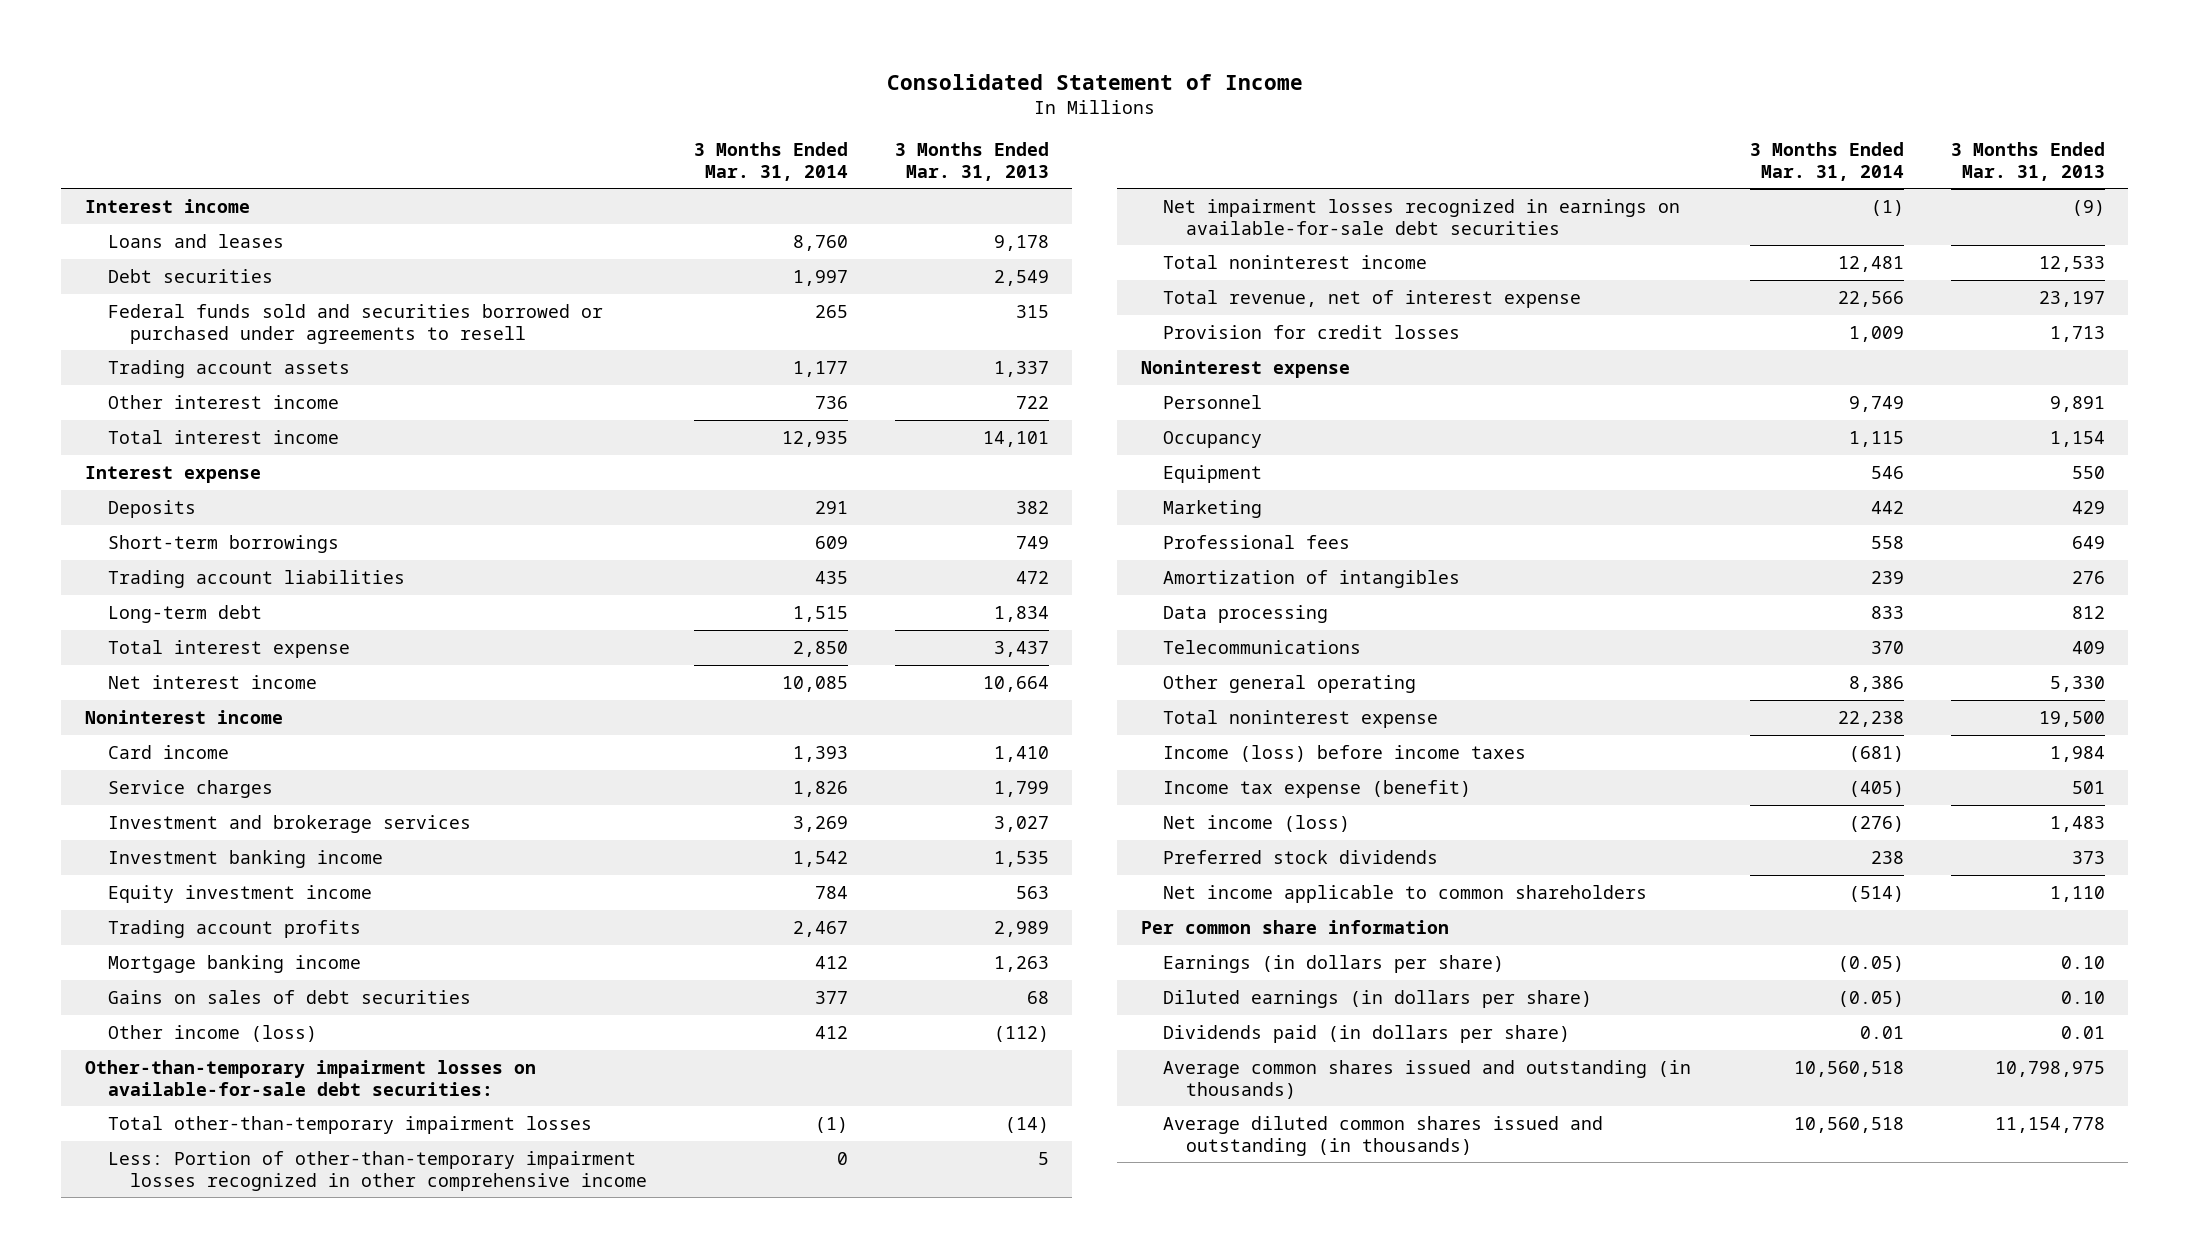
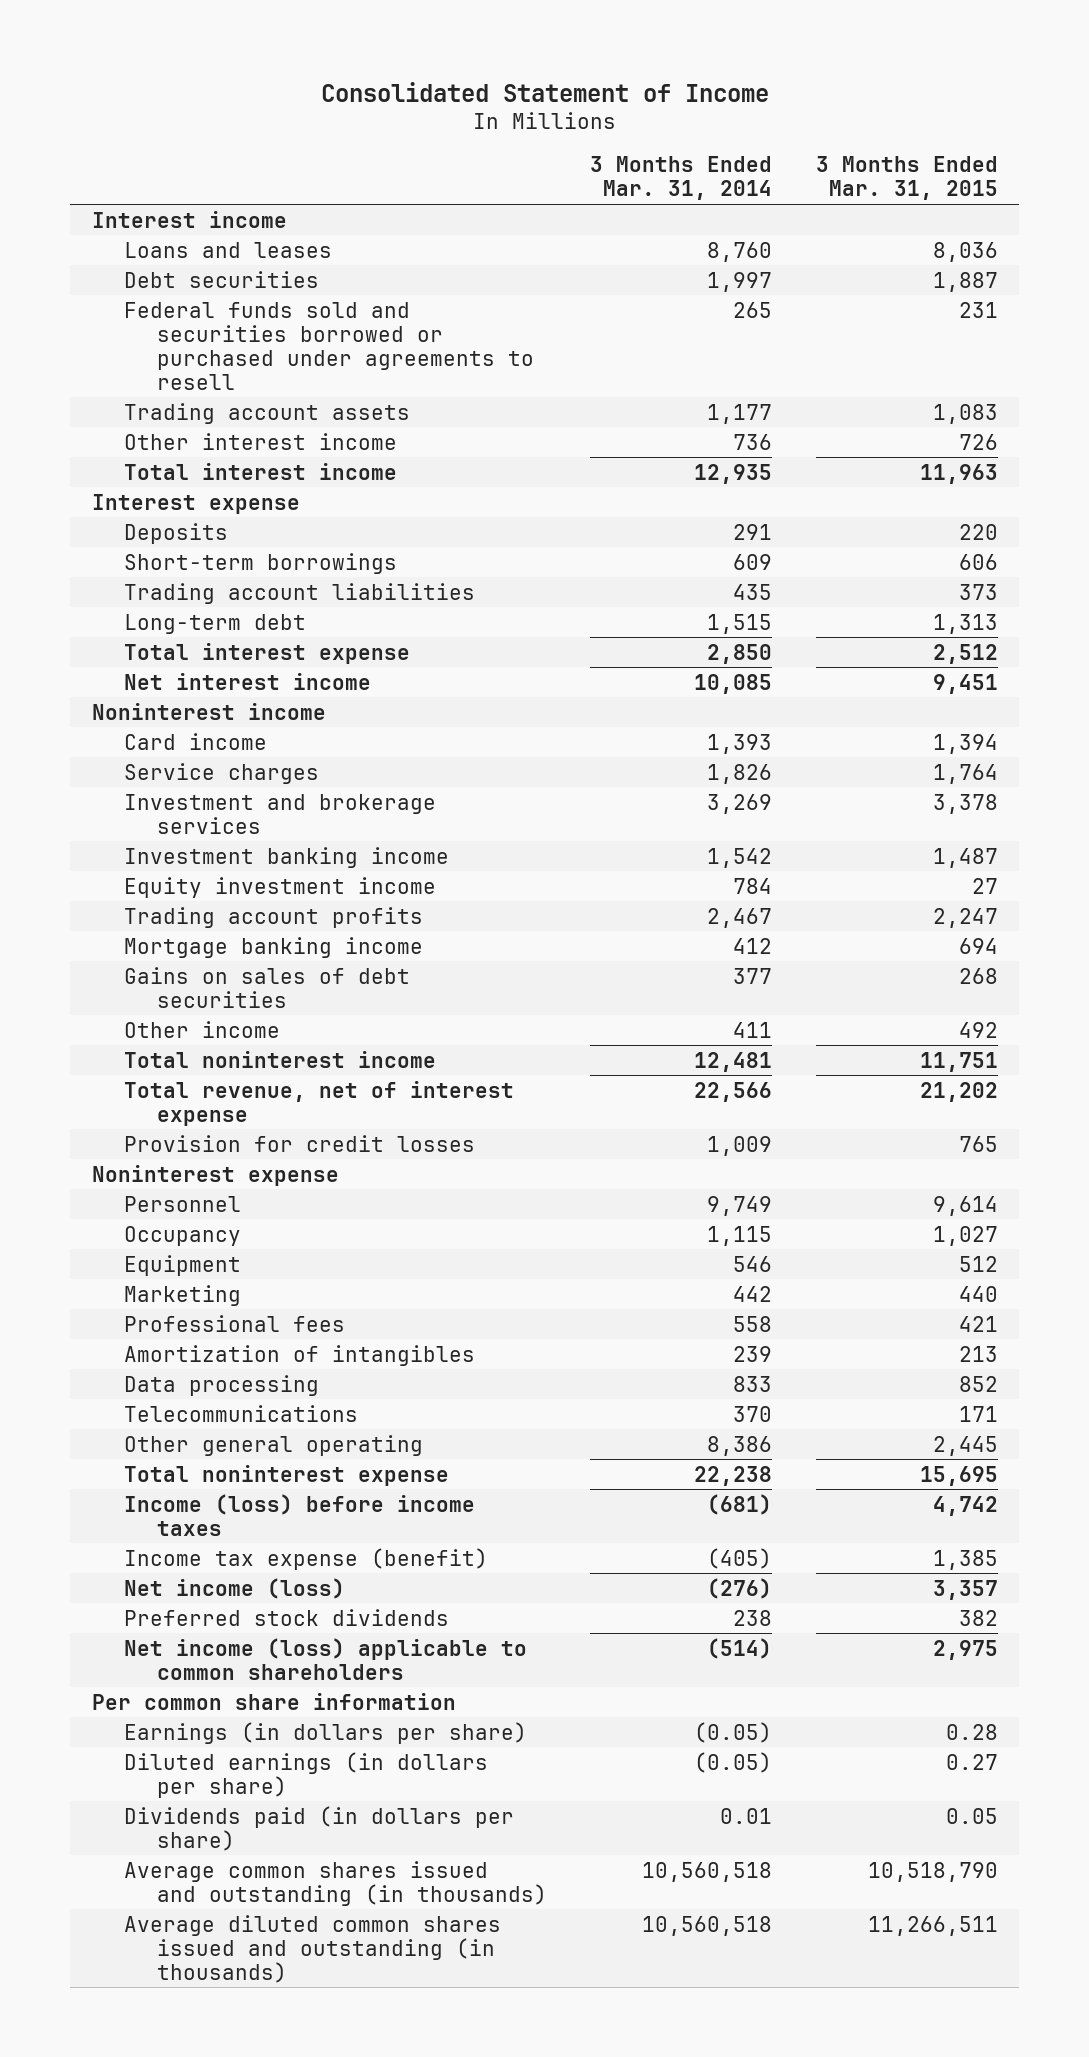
- | 3 Months Ended Mar. 31, 2014 | 3 Months Ended Mar. 31, 2013
+ | 3 Months Ended Mar. 31, 2014 | 3 Months Ended Mar. 31, 2015
- Other income (loss) | 412 | (112)
- Other-than-temporary impairment losses on available-for-sale debt securities:
- Total other-than-temporary impairment losses | (1) | (14)
- Less: Portion of other-than-temporary impairment losses recognized in other comprehensive income | 0 | 5
- Net impairment losses recognized in earnings on available-for-sale debt securities | (1) | (9)
+ Other income | 411 | 492
- Net income applicable to common shareholders | (514) | 1,110
+ Net income (loss) applicable to common shareholders | (514) | 2,975

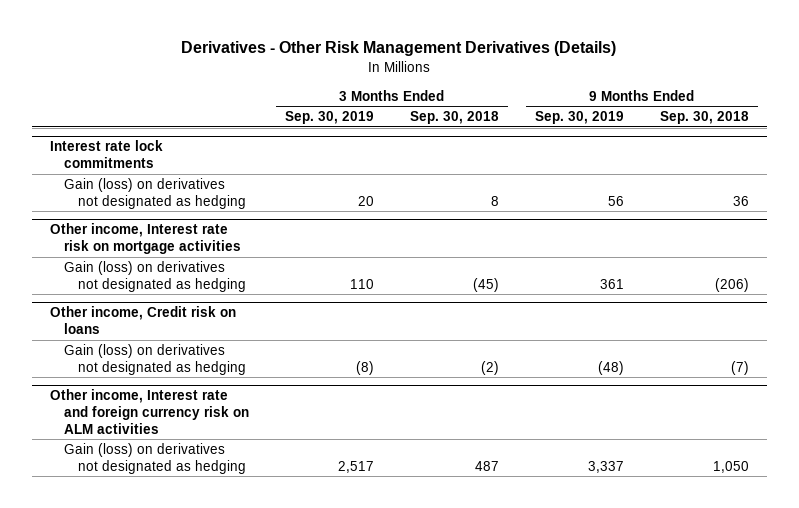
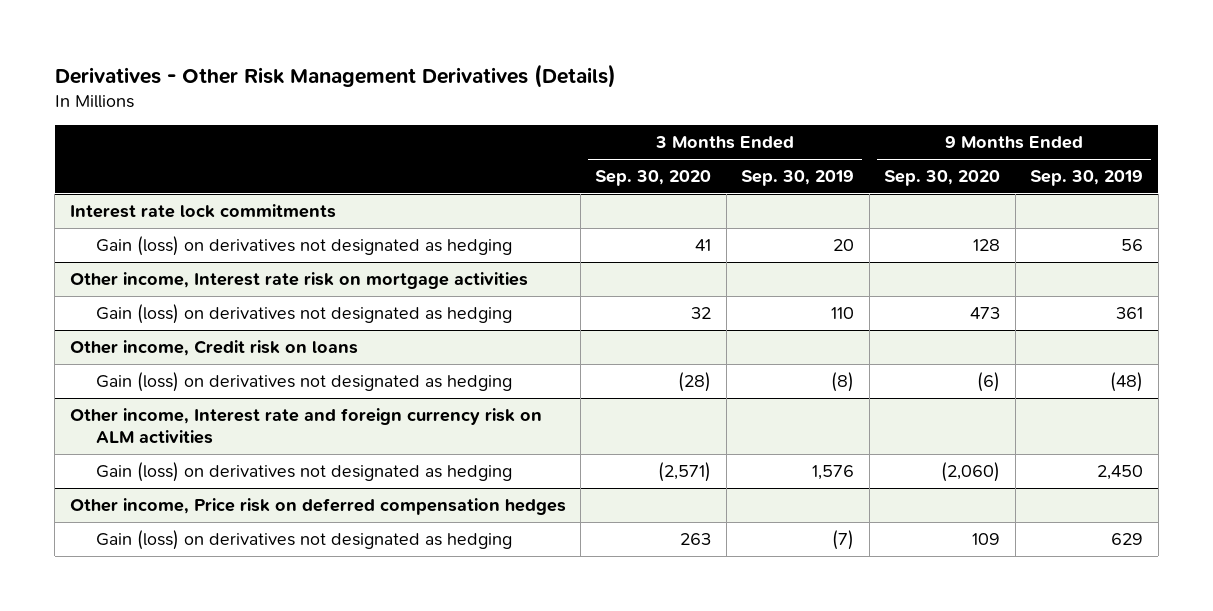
- | 3 Months Ended Sep. 30, 2019 | 3 Months Ended Sep. 30, 2018 | 9 Months Ended Sep. 30, 2019 | 9 Months Ended Sep. 30, 2018
+ | 3 Months Ended Sep. 30, 2020 | 3 Months Ended Sep. 30, 2019 | 9 Months Ended Sep. 30, 2020 | 9 Months Ended Sep. 30, 2019
@ Other income, Interest rate and foreign currency risk on ALM activities
- Gain (loss) on derivatives not designated as hedging | 2,517 | 487 | 3,337 | 1,050
+ Gain (loss) on derivatives not designated as hedging | (2,571) | 1,576 | (2,060) | 2,450
+ Other income, Price risk on deferred compensation hedges
+ Gain (loss) on derivatives not designated as hedging | 263 | (7) | 109 | 629

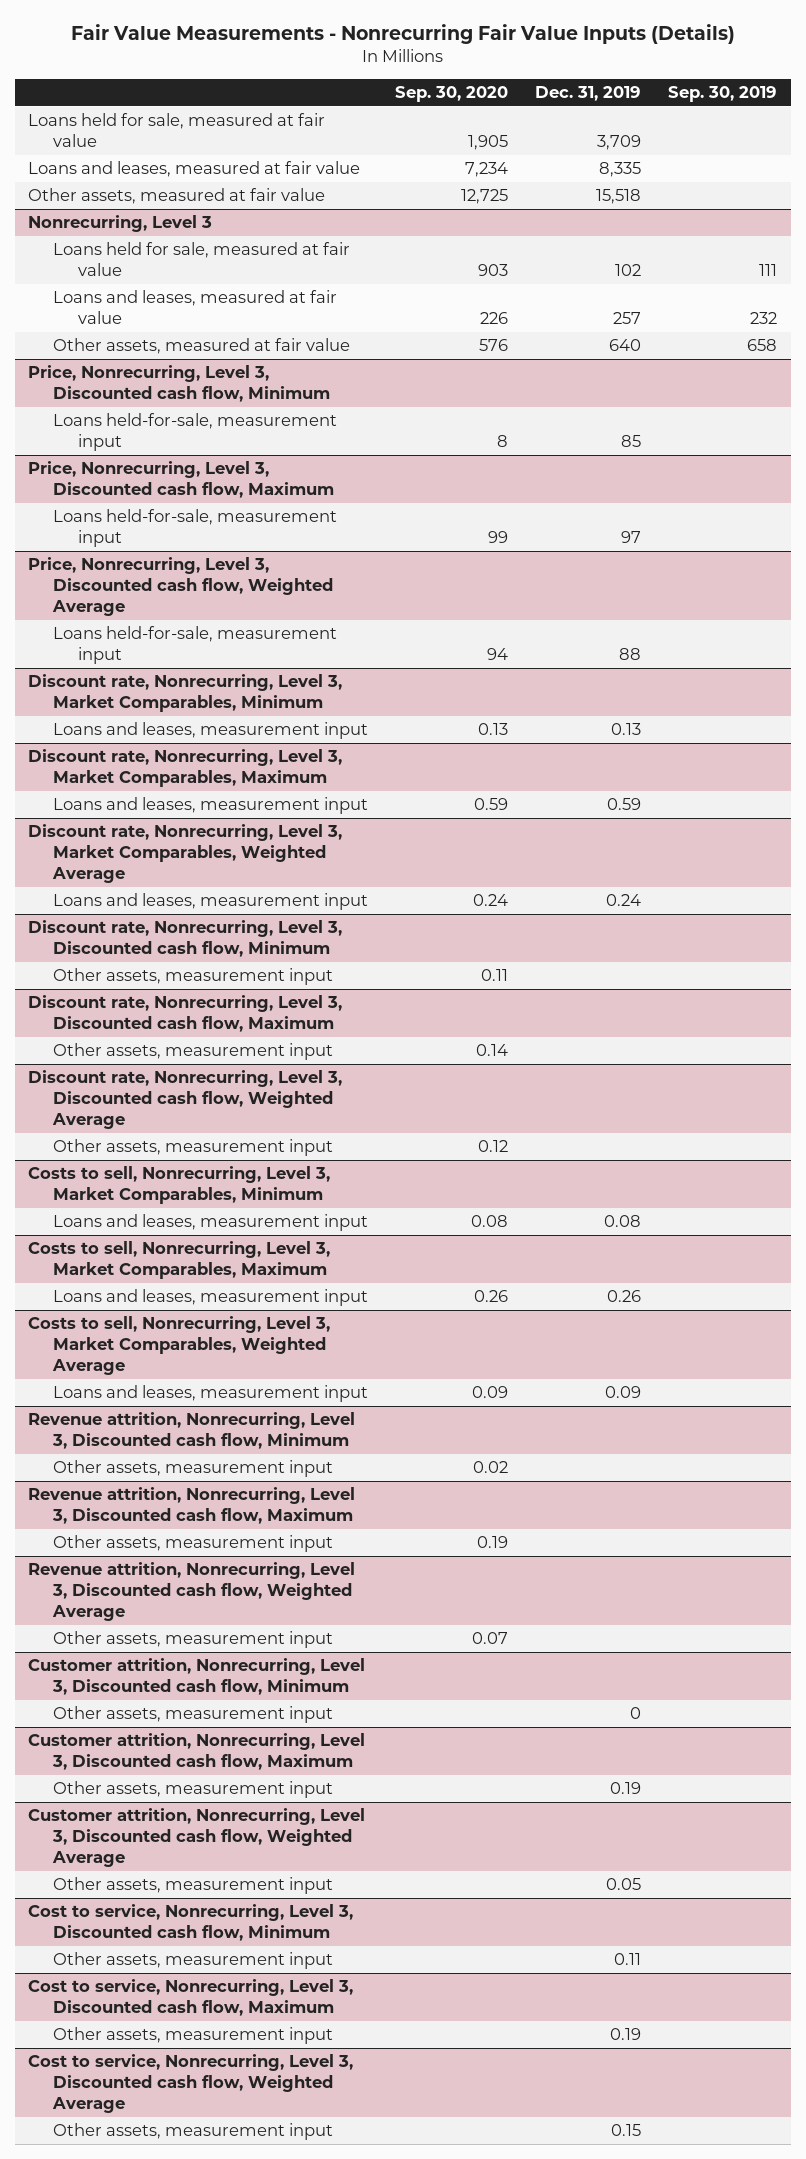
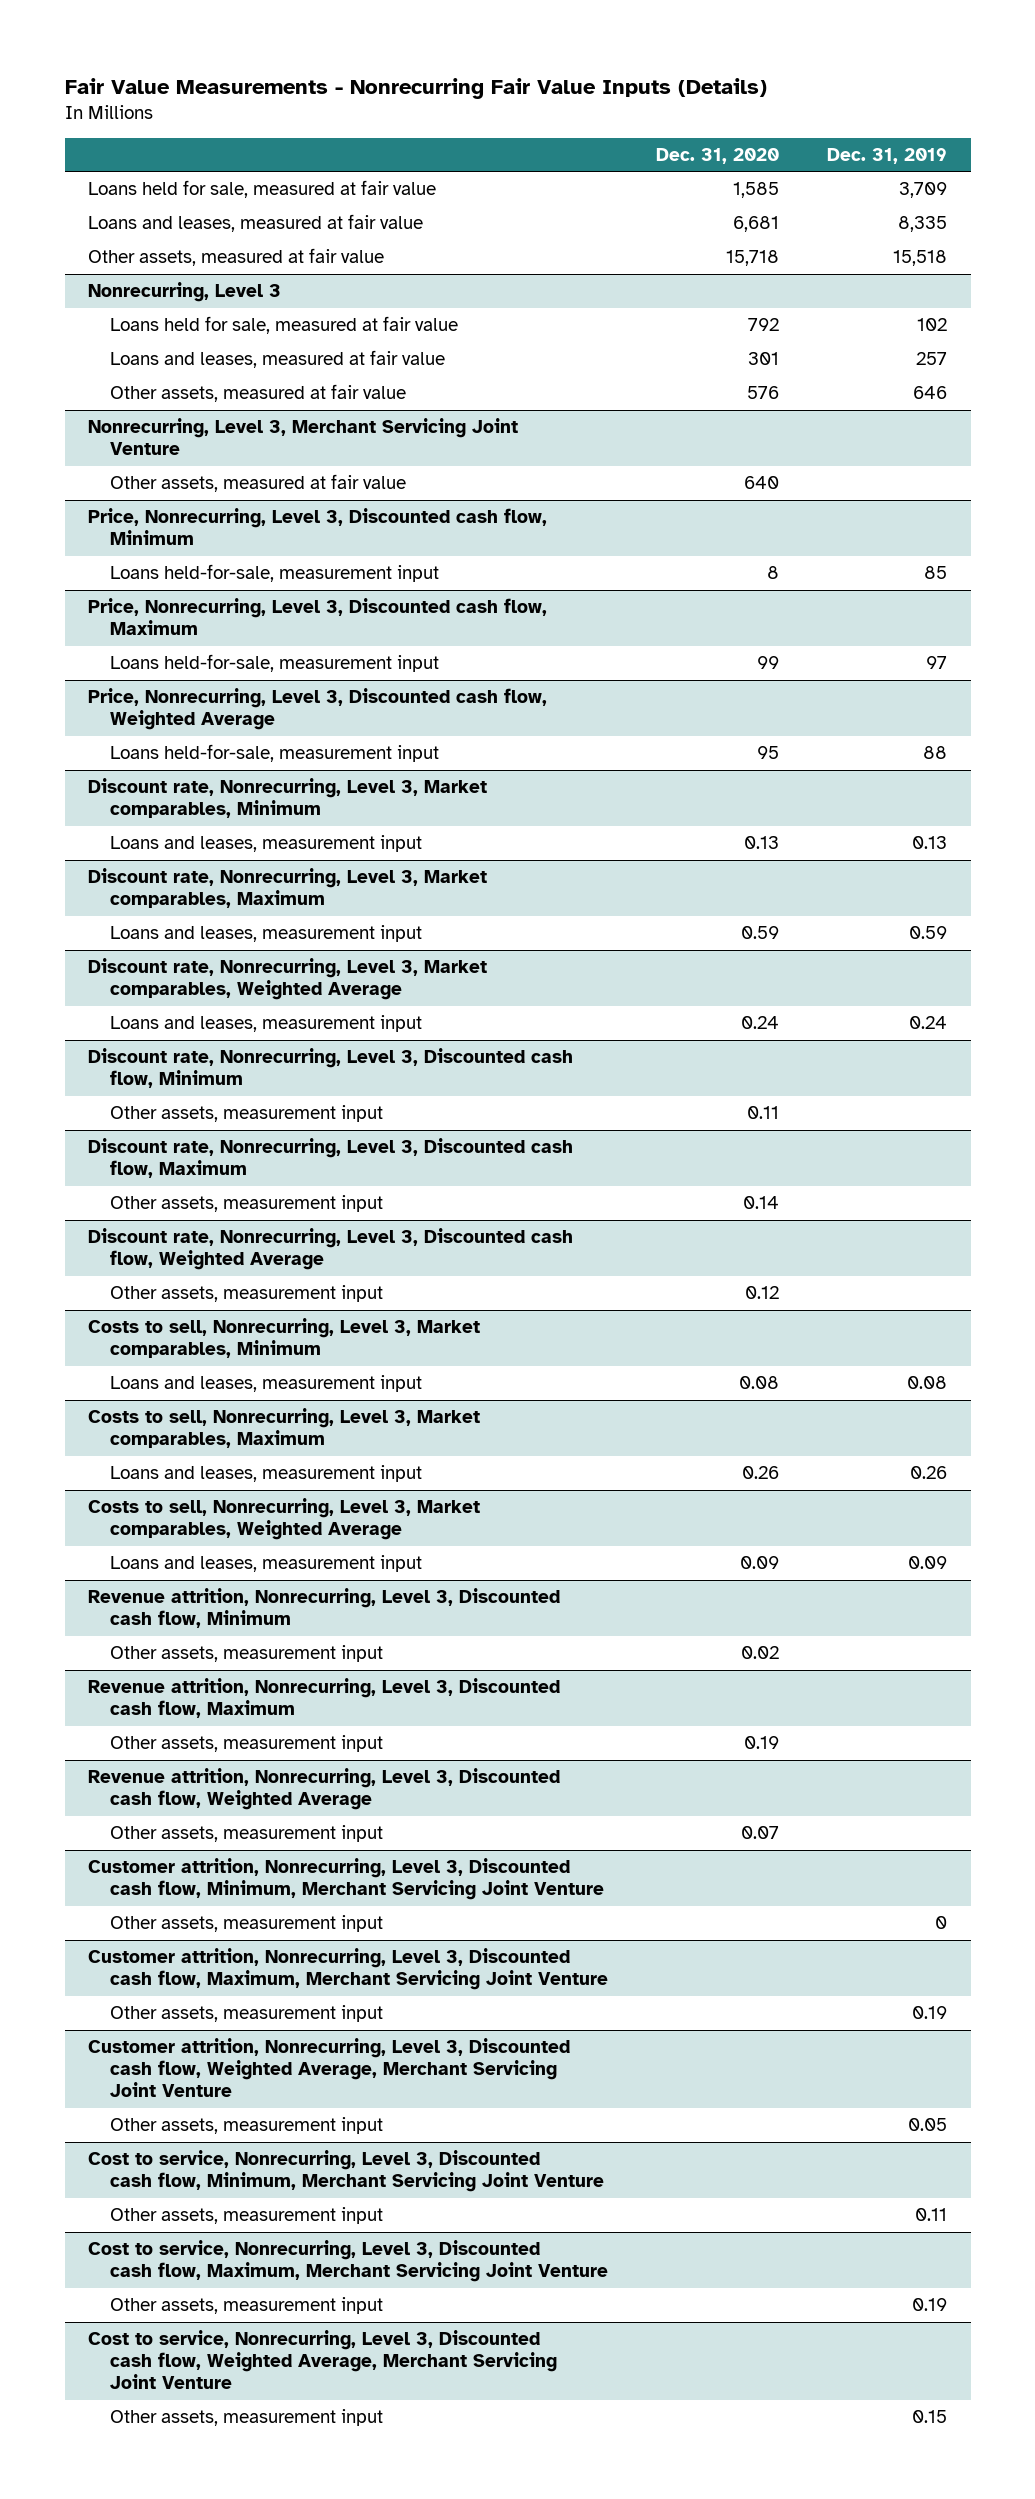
- | Sep. 30, 2020 | Dec. 31, 2019 | Sep. 30, 2019
+ | Dec. 31, 2020 | Dec. 31, 2019
@ Nonrecurring, Level 3
- Other assets, measured at fair value | 576 | 640 | 658
+ Other assets, measured at fair value | 576 | 646
+ Nonrecurring, Level 3, Merchant Servicing Joint Venture
+ Other assets, measured at fair value | 640 |
- Discount rate, Nonrecurring, Level 3, Market Comparables, Minimum
+ Discount rate, Nonrecurring, Level 3, Market comparables, Minimum
- Discount rate, Nonrecurring, Level 3, Market Comparables, Maximum
+ Discount rate, Nonrecurring, Level 3, Market comparables, Maximum
- Discount rate, Nonrecurring, Level 3, Market Comparables, Weighted Average
+ Discount rate, Nonrecurring, Level 3, Market comparables, Weighted Average
- Costs to sell, Nonrecurring, Level 3, Market Comparables, Minimum
+ Costs to sell, Nonrecurring, Level 3, Market comparables, Minimum
- Costs to sell, Nonrecurring, Level 3, Market Comparables, Maximum
+ Costs to sell, Nonrecurring, Level 3, Market comparables, Maximum
- Costs to sell, Nonrecurring, Level 3, Market Comparables, Weighted Average
+ Costs to sell, Nonrecurring, Level 3, Market comparables, Weighted Average
- Customer attrition, Nonrecurring, Level 3, Discounted cash flow, Minimum
+ Customer attrition, Nonrecurring, Level 3, Discounted cash flow, Minimum, Merchant Servicing Joint Venture
- Customer attrition, Nonrecurring, Level 3, Discounted cash flow, Maximum
+ Customer attrition, Nonrecurring, Level 3, Discounted cash flow, Maximum, Merchant Servicing Joint Venture
- Customer attrition, Nonrecurring, Level 3, Discounted cash flow, Weighted Average
+ Customer attrition, Nonrecurring, Level 3, Discounted cash flow, Weighted Average, Merchant Servicing Joint Venture
- Cost to service, Nonrecurring, Level 3, Discounted cash flow, Minimum
+ Cost to service, Nonrecurring, Level 3, Discounted cash flow, Minimum, Merchant Servicing Joint Venture
- Cost to service, Nonrecurring, Level 3, Discounted cash flow, Maximum
+ Cost to service, Nonrecurring, Level 3, Discounted cash flow, Maximum, Merchant Servicing Joint Venture
- Cost to service, Nonrecurring, Level 3, Discounted cash flow, Weighted Average
+ Cost to service, Nonrecurring, Level 3, Discounted cash flow, Weighted Average, Merchant Servicing Joint Venture

